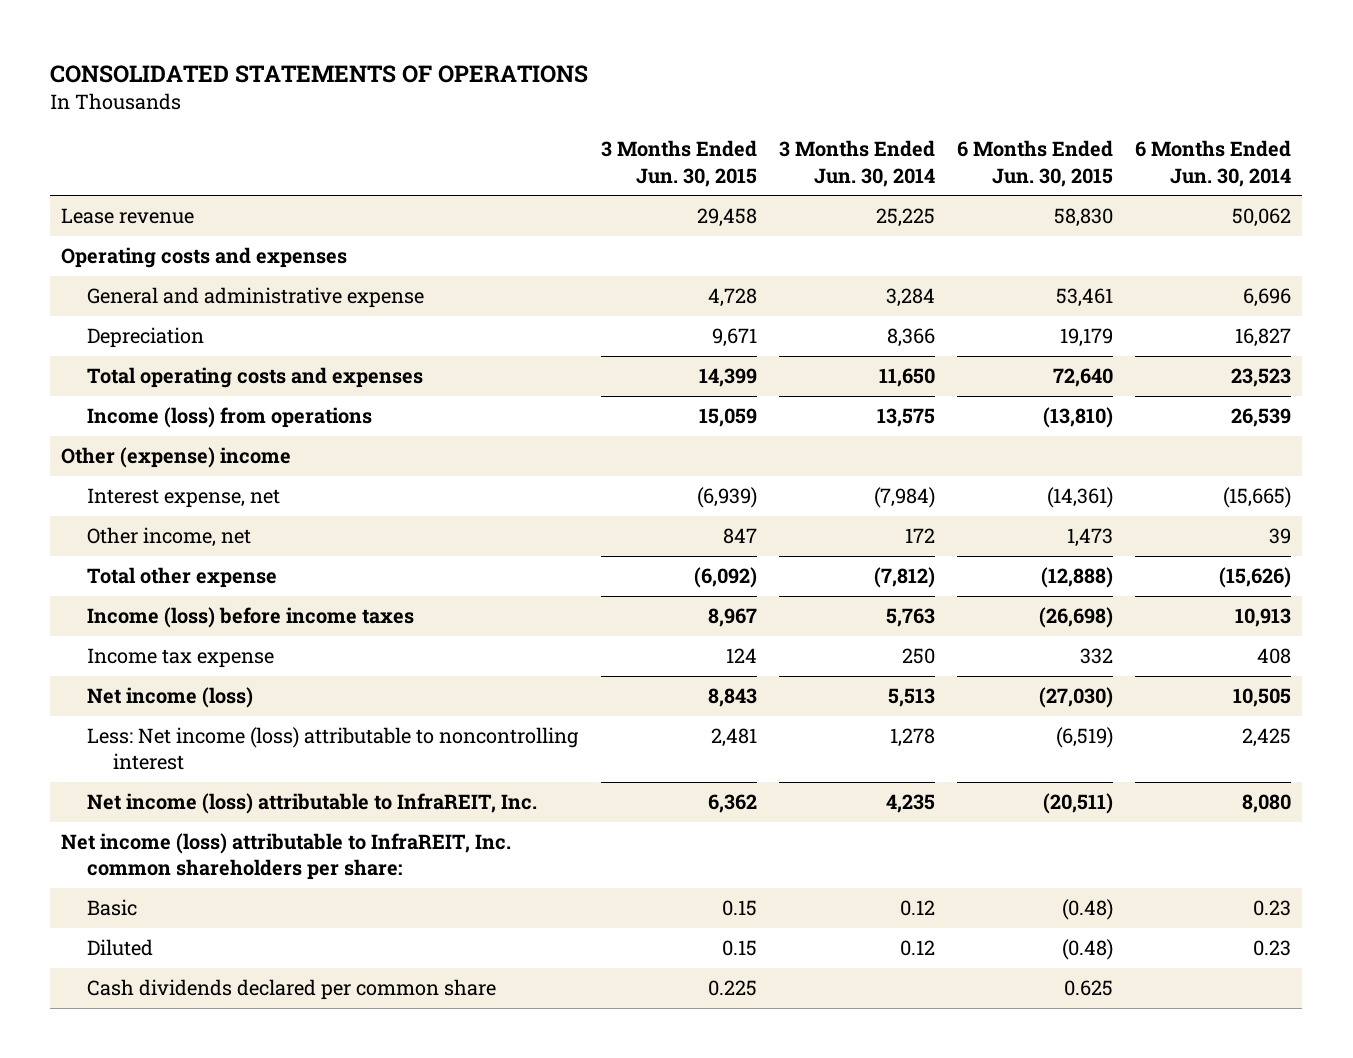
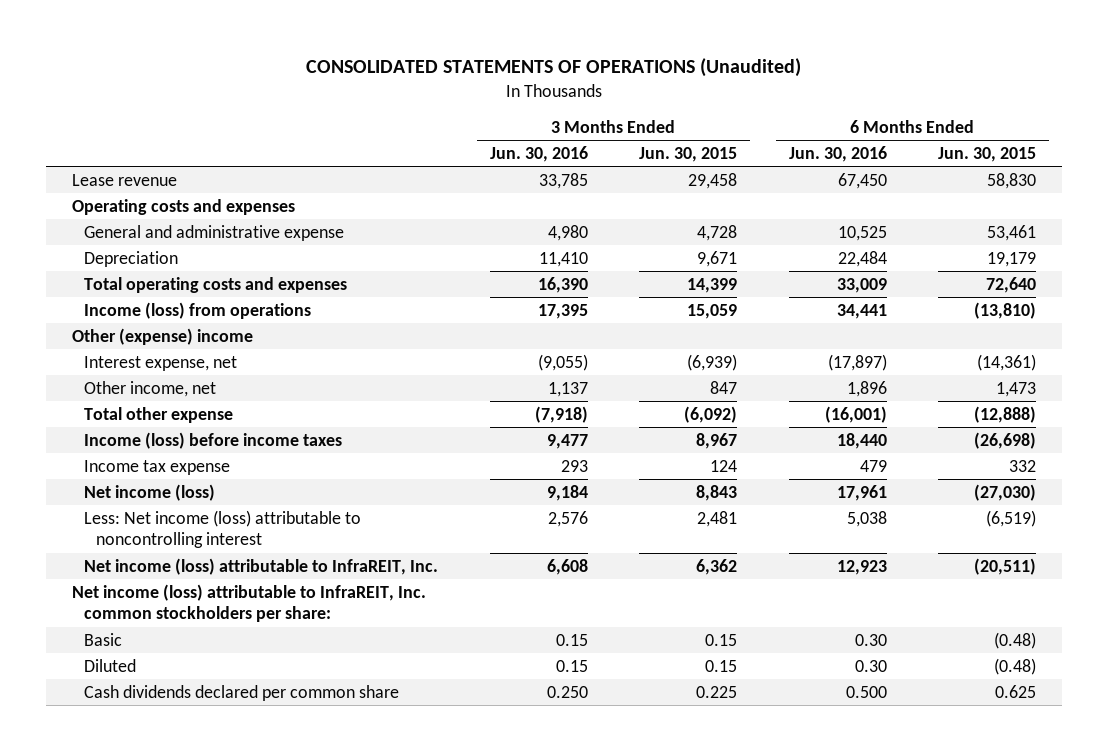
- CONSOLIDATED STATEMENTS OF OPERATIONS
+ CONSOLIDATED STATEMENTS OF OPERATIONS (Unaudited)
- | 3 Months Ended Jun. 30, 2015 | 3 Months Ended Jun. 30, 2014 | 6 Months Ended Jun. 30, 2015 | 6 Months Ended Jun. 30, 2014
+ | 3 Months Ended Jun. 30, 2016 | 3 Months Ended Jun. 30, 2015 | 6 Months Ended Jun. 30, 2016 | 6 Months Ended Jun. 30, 2015
- Net income (loss) attributable to InfraREIT, Inc. common shareholders per share:
+ Net income (loss) attributable to InfraREIT, Inc. common stockholders per share:

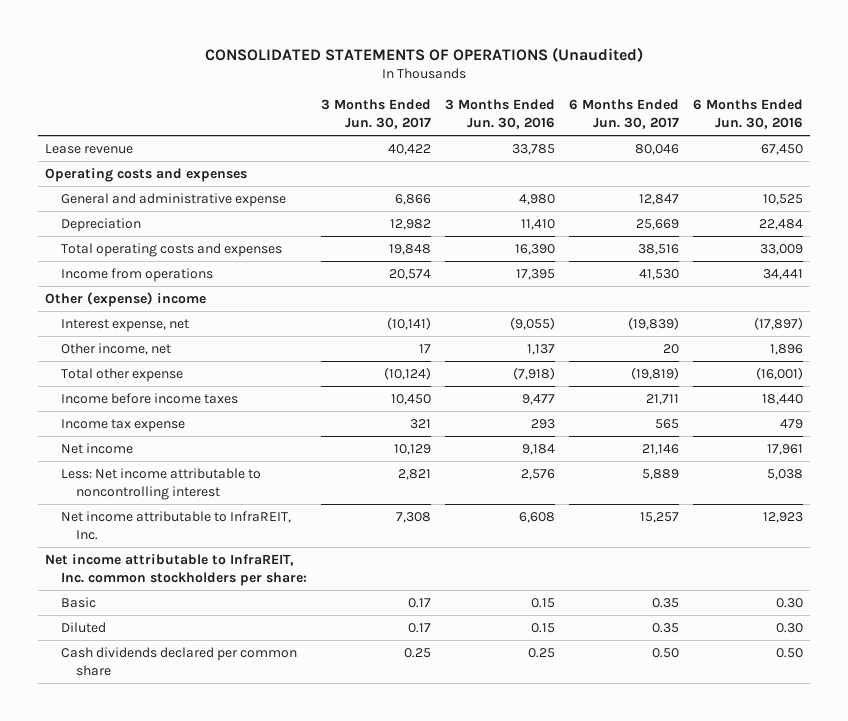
- | 3 Months Ended Jun. 30, 2016 | 3 Months Ended Jun. 30, 2015 | 6 Months Ended Jun. 30, 2016 | 6 Months Ended Jun. 30, 2015
+ | 3 Months Ended Jun. 30, 2017 | 3 Months Ended Jun. 30, 2016 | 6 Months Ended Jun. 30, 2017 | 6 Months Ended Jun. 30, 2016
- Income (loss) from operations | 17,395 | 15,059 | 34,441 | (13,810)
+ Income from operations | 20,574 | 17,395 | 41,530 | 34,441
- Income (loss) before income taxes | 9,477 | 8,967 | 18,440 | (26,698)
+ Income before income taxes | 10,450 | 9,477 | 21,711 | 18,440
- Net income (loss) | 9,184 | 8,843 | 17,961 | (27,030)
- Less: Net income (loss) attributable to noncontrolling interest | 2,576 | 2,481 | 5,038 | (6,519)
- Net income (loss) attributable to InfraREIT, Inc. | 6,608 | 6,362 | 12,923 | (20,511)
- Net income (loss) attributable to InfraREIT, Inc. common stockholders per share:
+ Net income | 10,129 | 9,184 | 21,146 | 17,961
+ Less: Net income attributable to noncontrolling interest | 2,821 | 2,576 | 5,889 | 5,038
+ Net income attributable to InfraREIT, Inc. | 7,308 | 6,608 | 15,257 | 12,923
+ Net income attributable to InfraREIT, Inc. common stockholders per share:
- Cash dividends declared per common share | 0.250 | 0.225 | 0.500 | 0.625
+ Cash dividends declared per common share | 0.25 | 0.25 | 0.50 | 0.50

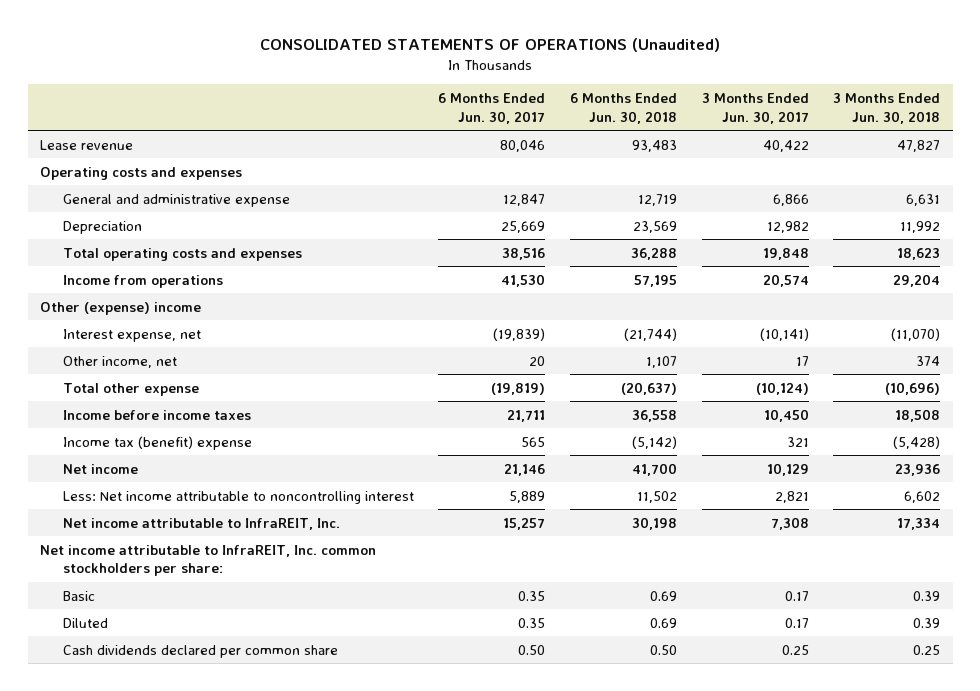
- | 3 Months Ended Jun. 30, 2017 | 3 Months Ended Jun. 30, 2016 | 6 Months Ended Jun. 30, 2017 | 6 Months Ended Jun. 30, 2016
+ | 6 Months Ended Jun. 30, 2017 | 6 Months Ended Jun. 30, 2018 | 3 Months Ended Jun. 30, 2017 | 3 Months Ended Jun. 30, 2018
- Income tax expense | 321 | 293 | 565 | 479
+ Income tax (benefit) expense | 565 | (5,142) | 321 | (5,428)

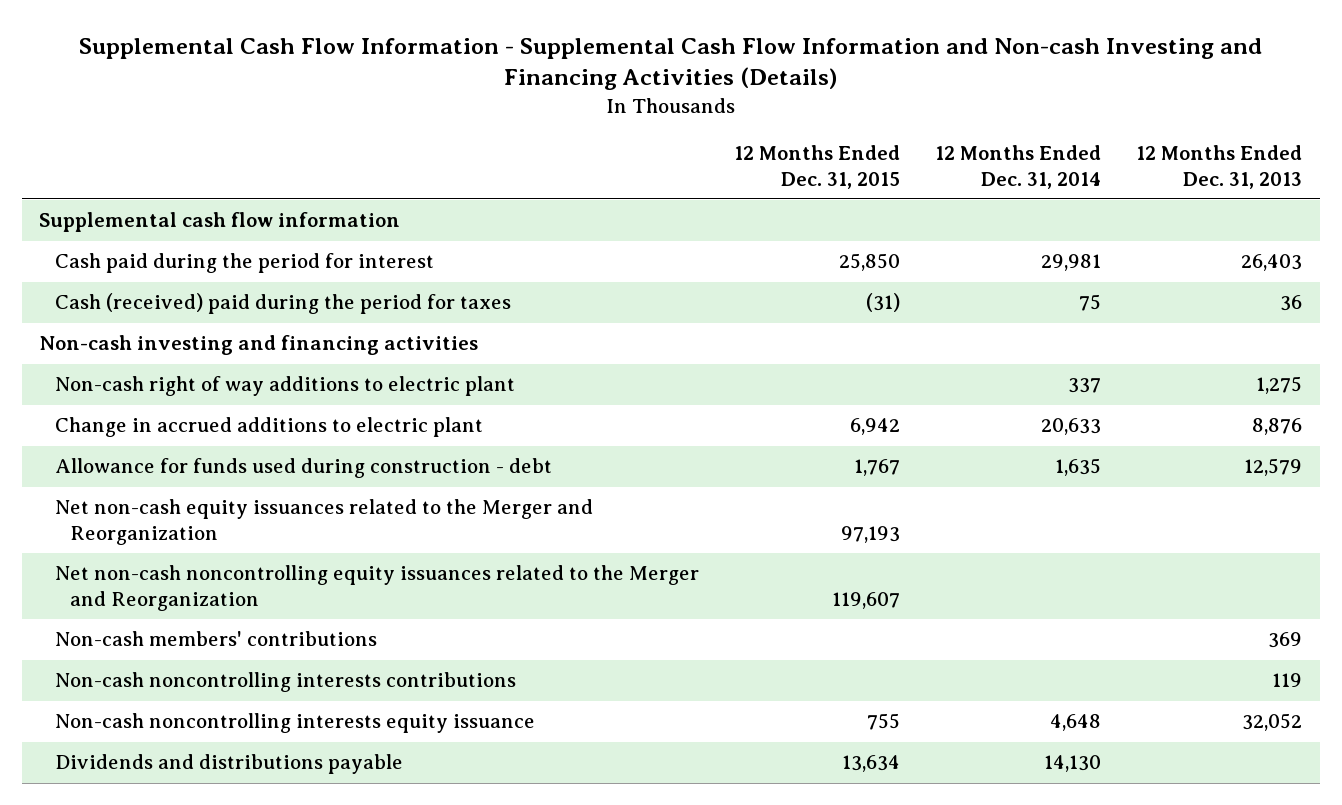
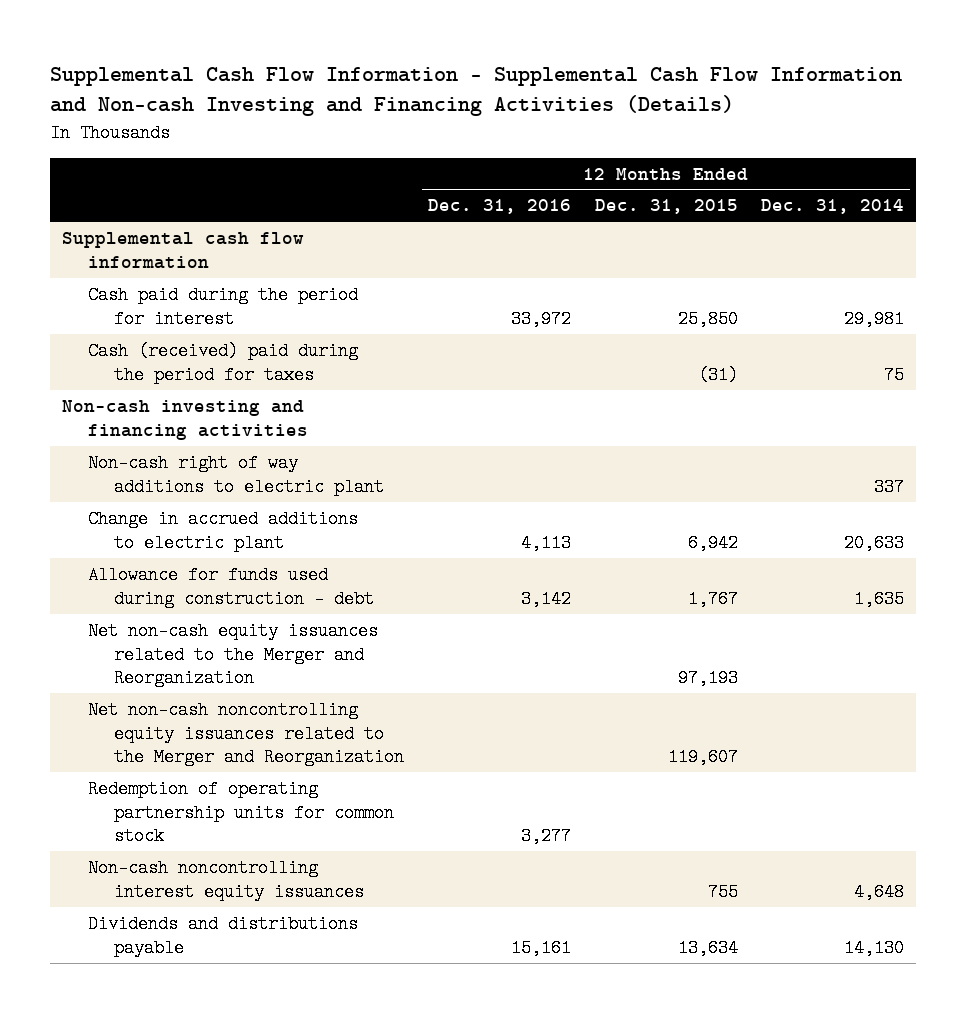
- | 12 Months Ended Dec. 31, 2015 | 12 Months Ended Dec. 31, 2014 | 12 Months Ended Dec. 31, 2013
+ | 12 Months Ended Dec. 31, 2016 | 12 Months Ended Dec. 31, 2015 | 12 Months Ended Dec. 31, 2014
- Non-cash members' contributions | | | 369
- Non-cash noncontrolling interests contributions | | | 119
- Non-cash noncontrolling interests equity issuance | 755 | 4,648 | 32,052
+ Redemption of operating partnership units for common stock | 3,277 | |
+ Non-cash noncontrolling interest equity issuances | | 755 | 4,648

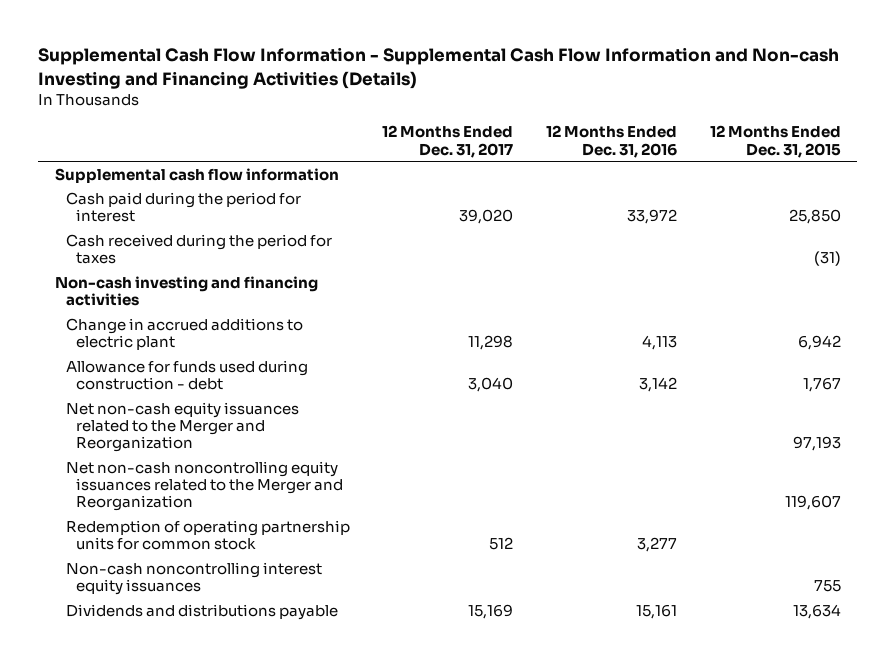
- | 12 Months Ended Dec. 31, 2016 | 12 Months Ended Dec. 31, 2015 | 12 Months Ended Dec. 31, 2014
+ | 12 Months Ended Dec. 31, 2017 | 12 Months Ended Dec. 31, 2016 | 12 Months Ended Dec. 31, 2015
- Cash (received) paid during the period for taxes | | (31) | 75
+ Cash received during the period for taxes | | | (31)
- Non-cash right of way additions to electric plant | | | 337

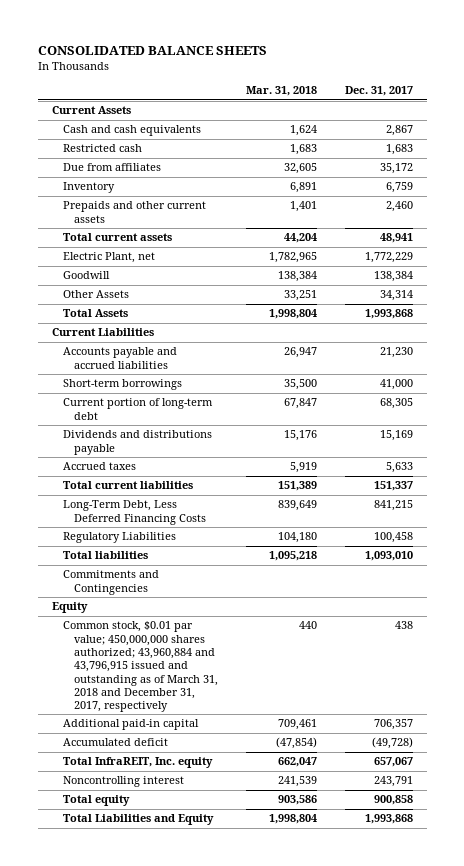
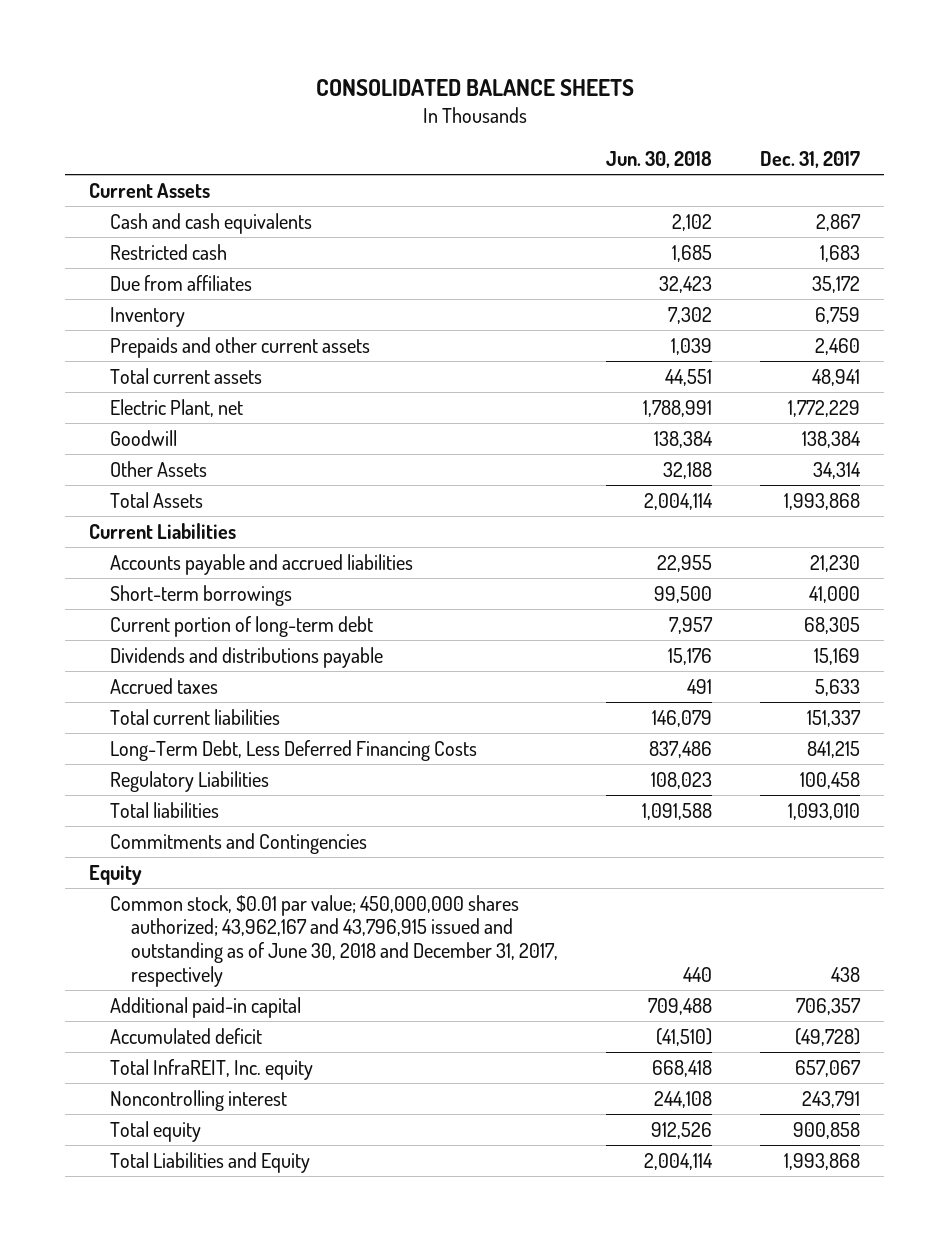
- | Mar. 31, 2018 | Dec. 31, 2017
+ | Jun. 30, 2018 | Dec. 31, 2017
- Common stock, $0.01 par value; 450,000,000 shares authorized; 43,960,884 and 43,796,915 issued and outstanding as of March 31, 2018 and December 31, 2017, respectively | 440 | 438
+ Common stock, $0.01 par value; 450,000,000 shares authorized; 43,962,167 and 43,796,915 issued and outstanding as of June 30, 2018 and December 31, 2017, respectively | 440 | 438

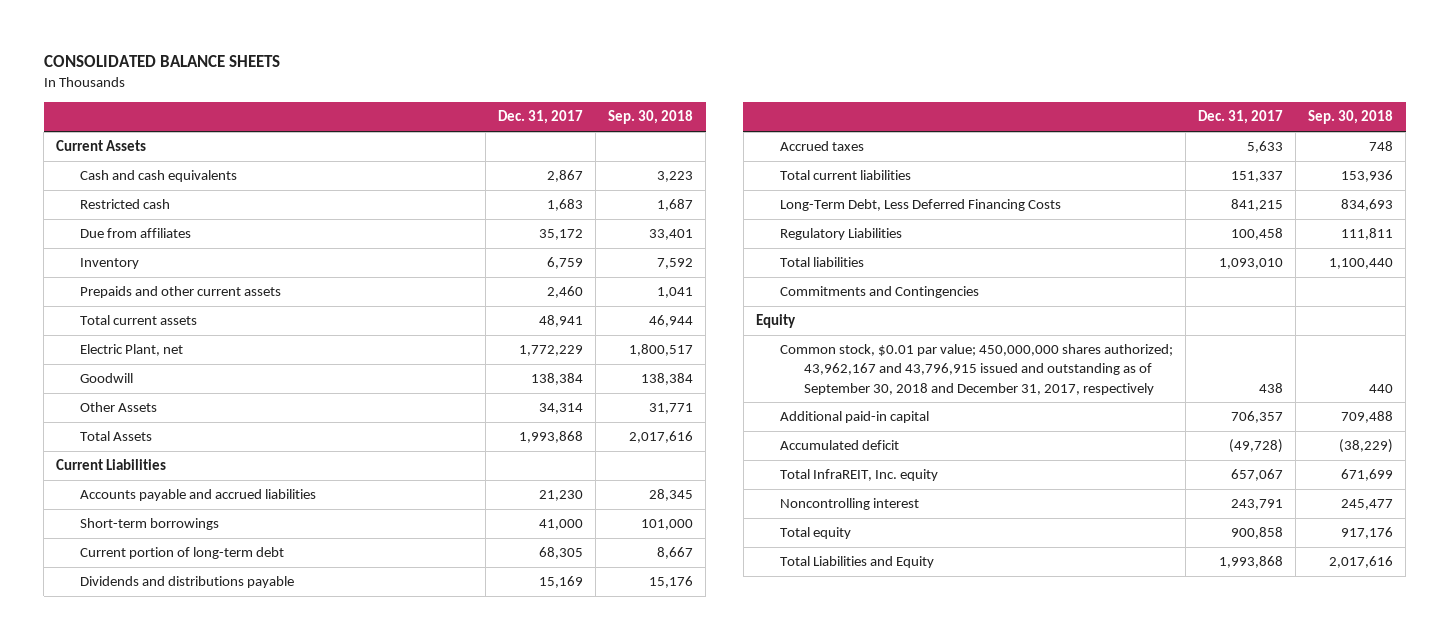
- | Jun. 30, 2018 | Dec. 31, 2017
+ | Dec. 31, 2017 | Sep. 30, 2018
- Common stock, $0.01 par value; 450,000,000 shares authorized; 43,962,167 and 43,796,915 issued and outstanding as of June 30, 2018 and December 31, 2017, respectively | 440 | 438
+ Common stock, $0.01 par value; 450,000,000 shares authorized; 43,962,167 and 43,796,915 issued and outstanding as of September 30, 2018 and December 31, 2017, respectively | 438 | 440

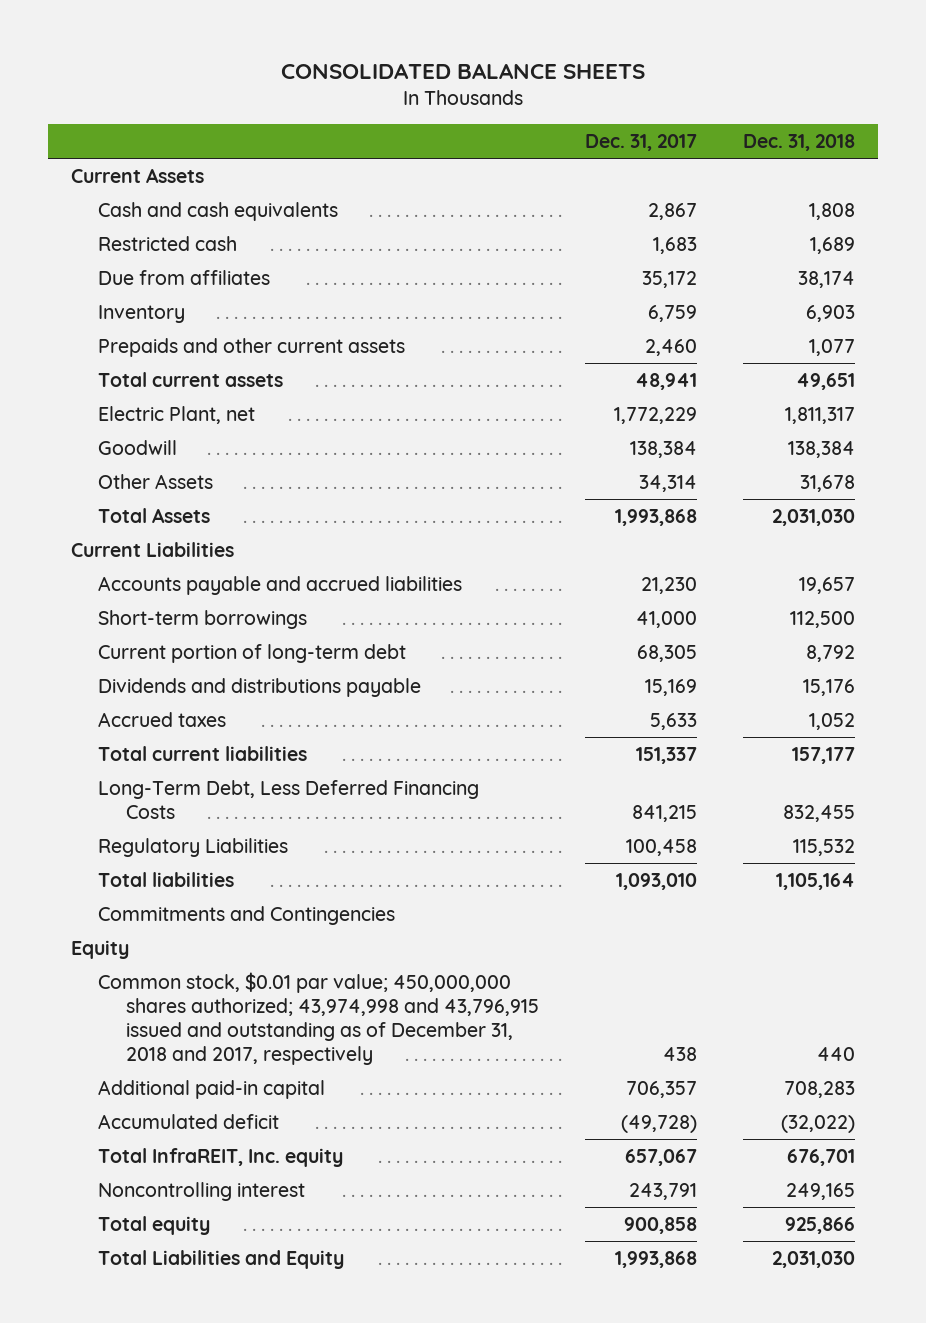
- | Dec. 31, 2017 | Sep. 30, 2018
+ | Dec. 31, 2017 | Dec. 31, 2018
- Common stock, $0.01 par value; 450,000,000 shares authorized; 43,962,167 and 43,796,915 issued and outstanding as of September 30, 2018 and December 31, 2017, respectively | 438 | 440
+ Common stock, $0.01 par value; 450,000,000 shares authorized; 43,974,998 and 43,796,915 issued and outstanding as of December 31, 2018 and 2017, respectively | 438 | 440

